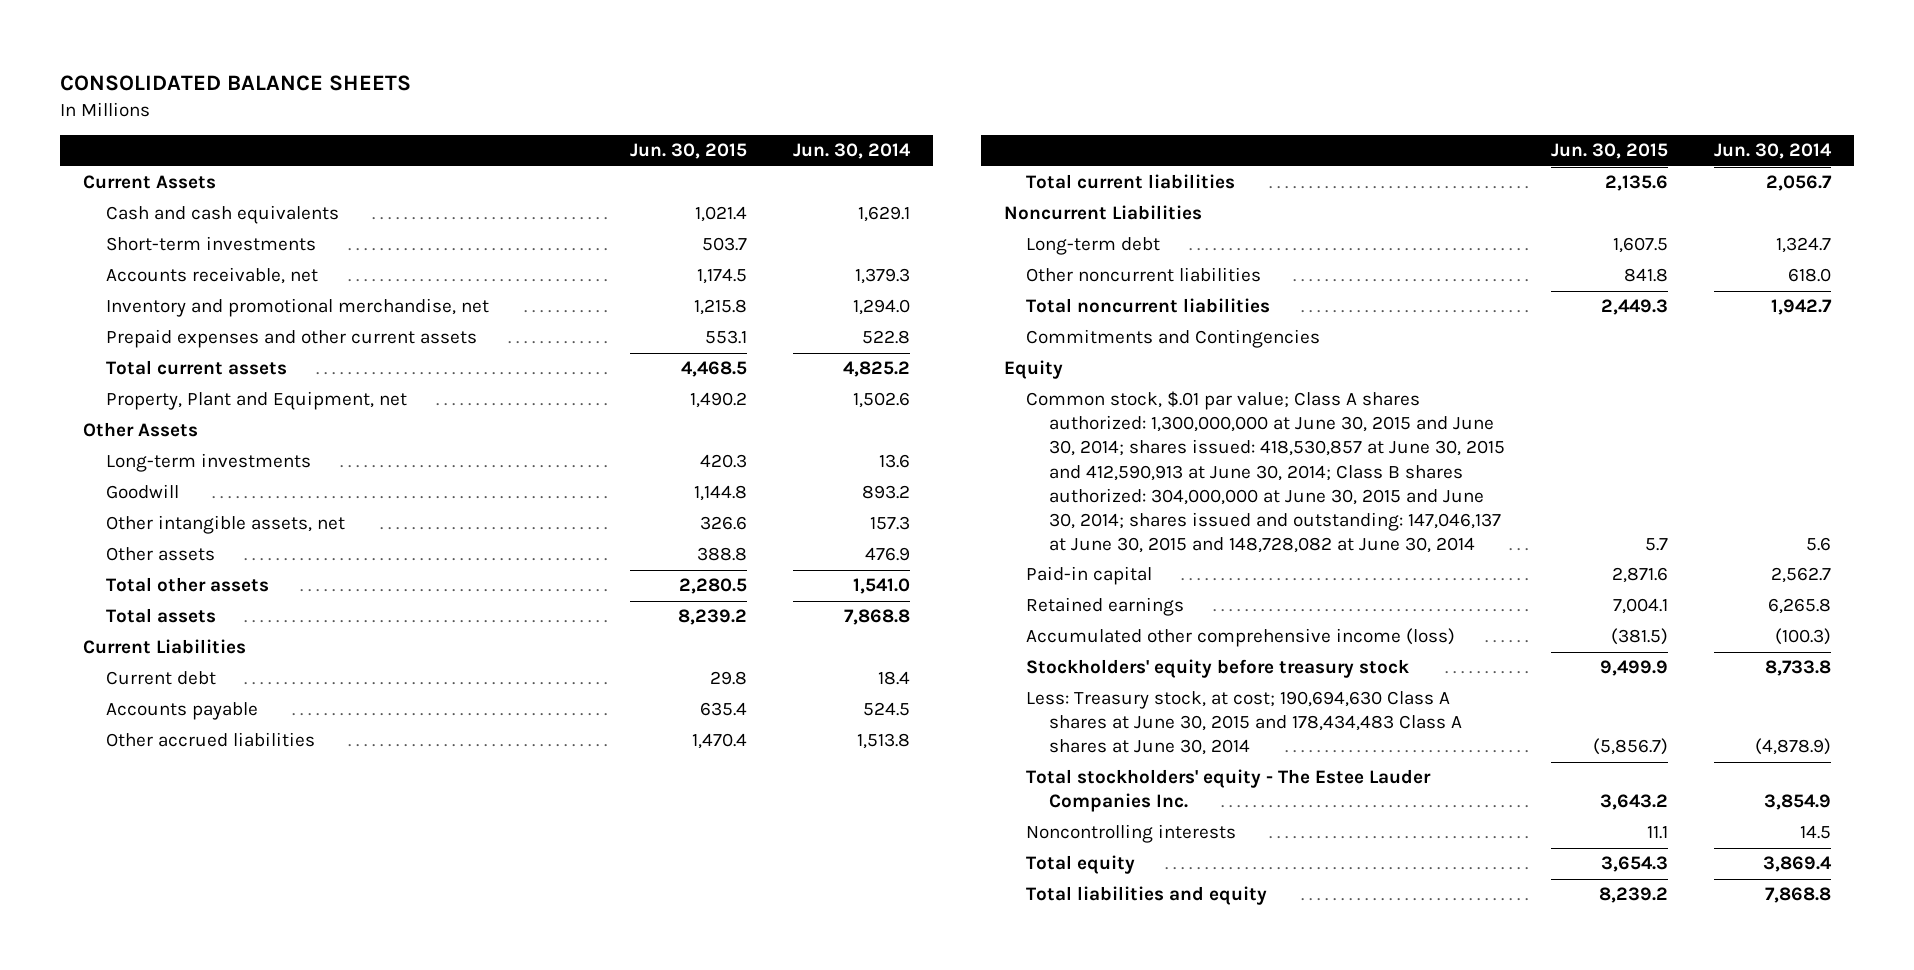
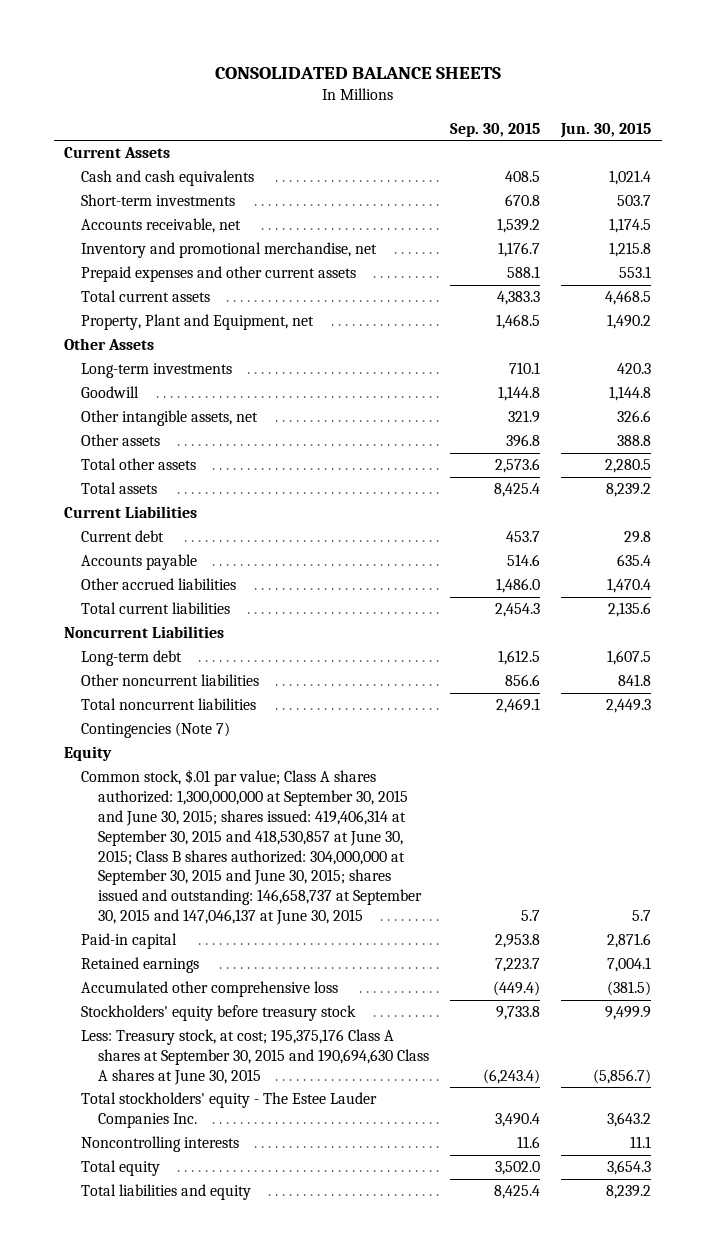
- | Jun. 30, 2015 | Jun. 30, 2014
+ | Sep. 30, 2015 | Jun. 30, 2015
- Commitments and Contingencies
+ Contingencies (Note 7)
- Common stock, $.01 par value; Class A shares authorized: 1,300,000,000 at June 30, 2015 and June 30, 2014; shares issued: 418,530,857 at June 30, 2015 and 412,590,913 at June 30, 2014; Class B shares authorized: 304,000,000 at June 30, 2015 and June 30, 2014; shares issued and outstanding: 147,046,137 at June 30, 2015 and 148,728,082 at June 30, 2014 | 5.7 | 5.6
+ Common stock, $.01 par value; Class A shares authorized: 1,300,000,000 at September 30, 2015 and June 30, 2015; shares issued: 419,406,314 at September 30, 2015 and 418,530,857 at June 30, 2015; Class B shares authorized: 304,000,000 at September 30, 2015 and June 30, 2015; shares issued and outstanding: 146,658,737 at September 30, 2015 and 147,046,137 at June 30, 2015 | 5.7 | 5.7
- Accumulated other comprehensive income (loss) | (381.5) | (100.3)
+ Accumulated other comprehensive loss | (449.4) | (381.5)
- Less: Treasury stock, at cost; 190,694,630 Class A shares at June 30, 2015 and 178,434,483 Class A shares at June 30, 2014 | (5,856.7) | (4,878.9)
+ Less: Treasury stock, at cost; 195,375,176 Class A shares at September 30, 2015 and 190,694,630 Class A shares at June 30, 2015 | (6,243.4) | (5,856.7)

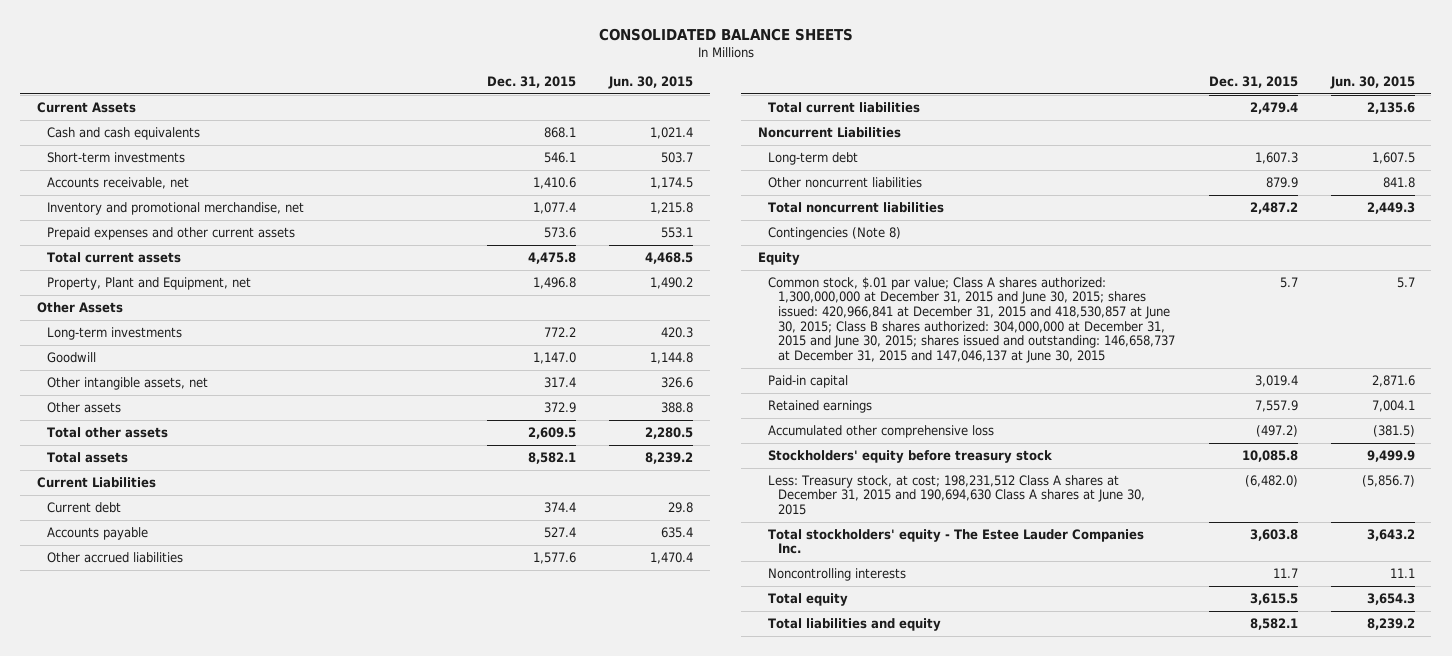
- | Sep. 30, 2015 | Jun. 30, 2015
+ | Dec. 31, 2015 | Jun. 30, 2015
- Contingencies (Note 7)
+ Contingencies (Note 8)
- Common stock, $.01 par value; Class A shares authorized: 1,300,000,000 at September 30, 2015 and June 30, 2015; shares issued: 419,406,314 at September 30, 2015 and 418,530,857 at June 30, 2015; Class B shares authorized: 304,000,000 at September 30, 2015 and June 30, 2015; shares issued and outstanding: 146,658,737 at September 30, 2015 and 147,046,137 at June 30, 2015 | 5.7 | 5.7
+ Common stock, $.01 par value; Class A shares authorized: 1,300,000,000 at December 31, 2015 and June 30, 2015; shares issued: 420,966,841 at December 31, 2015 and 418,530,857 at June 30, 2015; Class B shares authorized: 304,000,000 at December 31, 2015 and June 30, 2015; shares issued and outstanding: 146,658,737 at December 31, 2015 and 147,046,137 at June 30, 2015 | 5.7 | 5.7
- Less: Treasury stock, at cost; 195,375,176 Class A shares at September 30, 2015 and 190,694,630 Class A shares at June 30, 2015 | (6,243.4) | (5,856.7)
+ Less: Treasury stock, at cost; 198,231,512 Class A shares at December 31, 2015 and 190,694,630 Class A shares at June 30, 2015 | (6,482.0) | (5,856.7)

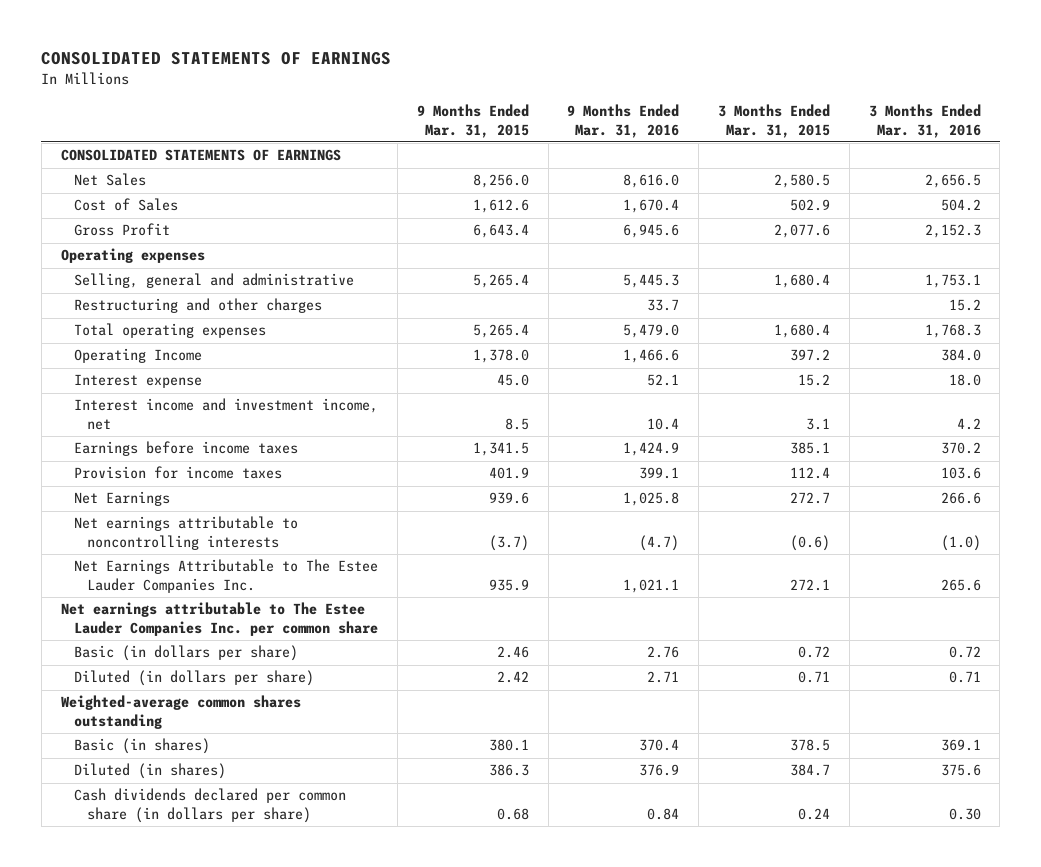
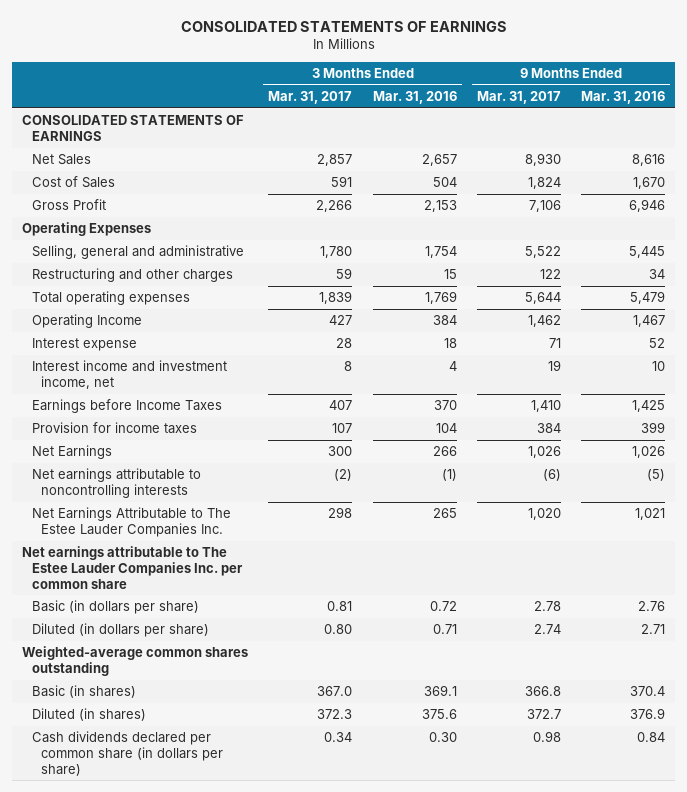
- | 9 Months Ended Mar. 31, 2015 | 9 Months Ended Mar. 31, 2016 | 3 Months Ended Mar. 31, 2015 | 3 Months Ended Mar. 31, 2016
+ | 3 Months Ended Mar. 31, 2017 | 3 Months Ended Mar. 31, 2016 | 9 Months Ended Mar. 31, 2017 | 9 Months Ended Mar. 31, 2016
- Net Sales | 8,256.0 | 8,616.0 | 2,580.5 | 2,656.5
- Cost of Sales | 1,612.6 | 1,670.4 | 502.9 | 504.2
- Gross Profit | 6,643.4 | 6,945.6 | 2,077.6 | 2,152.3
- Operating expenses
- Selling, general and administrative | 5,265.4 | 5,445.3 | 1,680.4 | 1,753.1
- Restructuring and other charges | | 33.7 | | 15.2
- Total operating expenses | 5,265.4 | 5,479.0 | 1,680.4 | 1,768.3
- Operating Income | 1,378.0 | 1,466.6 | 397.2 | 384.0
- Interest expense | 45.0 | 52.1 | 15.2 | 18.0
- Interest income and investment income, net | 8.5 | 10.4 | 3.1 | 4.2
- Earnings before income taxes | 1,341.5 | 1,424.9 | 385.1 | 370.2
- Provision for income taxes | 401.9 | 399.1 | 112.4 | 103.6
- Net Earnings | 939.6 | 1,025.8 | 272.7 | 266.6
- Net earnings attributable to noncontrolling interests | (3.7) | (4.7) | (0.6) | (1.0)
- Net Earnings Attributable to The Estee Lauder Companies Inc. | 935.9 | 1,021.1 | 272.1 | 265.6
+ Net Sales | 2,857 | 2,657 | 8,930 | 8,616
+ Cost of Sales | 591 | 504 | 1,824 | 1,670
+ Gross Profit | 2,266 | 2,153 | 7,106 | 6,946
+ Operating Expenses
+ Selling, general and administrative | 1,780 | 1,754 | 5,522 | 5,445
+ Restructuring and other charges | 59 | 15 | 122 | 34
+ Total operating expenses | 1,839 | 1,769 | 5,644 | 5,479
+ Operating Income | 427 | 384 | 1,462 | 1,467
+ Interest expense | 28 | 18 | 71 | 52
+ Interest income and investment income, net | 8 | 4 | 19 | 10
+ Earnings before Income Taxes | 407 | 370 | 1,410 | 1,425
+ Provision for income taxes | 107 | 104 | 384 | 399
+ Net Earnings | 300 | 266 | 1,026 | 1,026
+ Net earnings attributable to noncontrolling interests | (2) | (1) | (6) | (5)
+ Net Earnings Attributable to The Estee Lauder Companies Inc. | 298 | 265 | 1,020 | 1,021

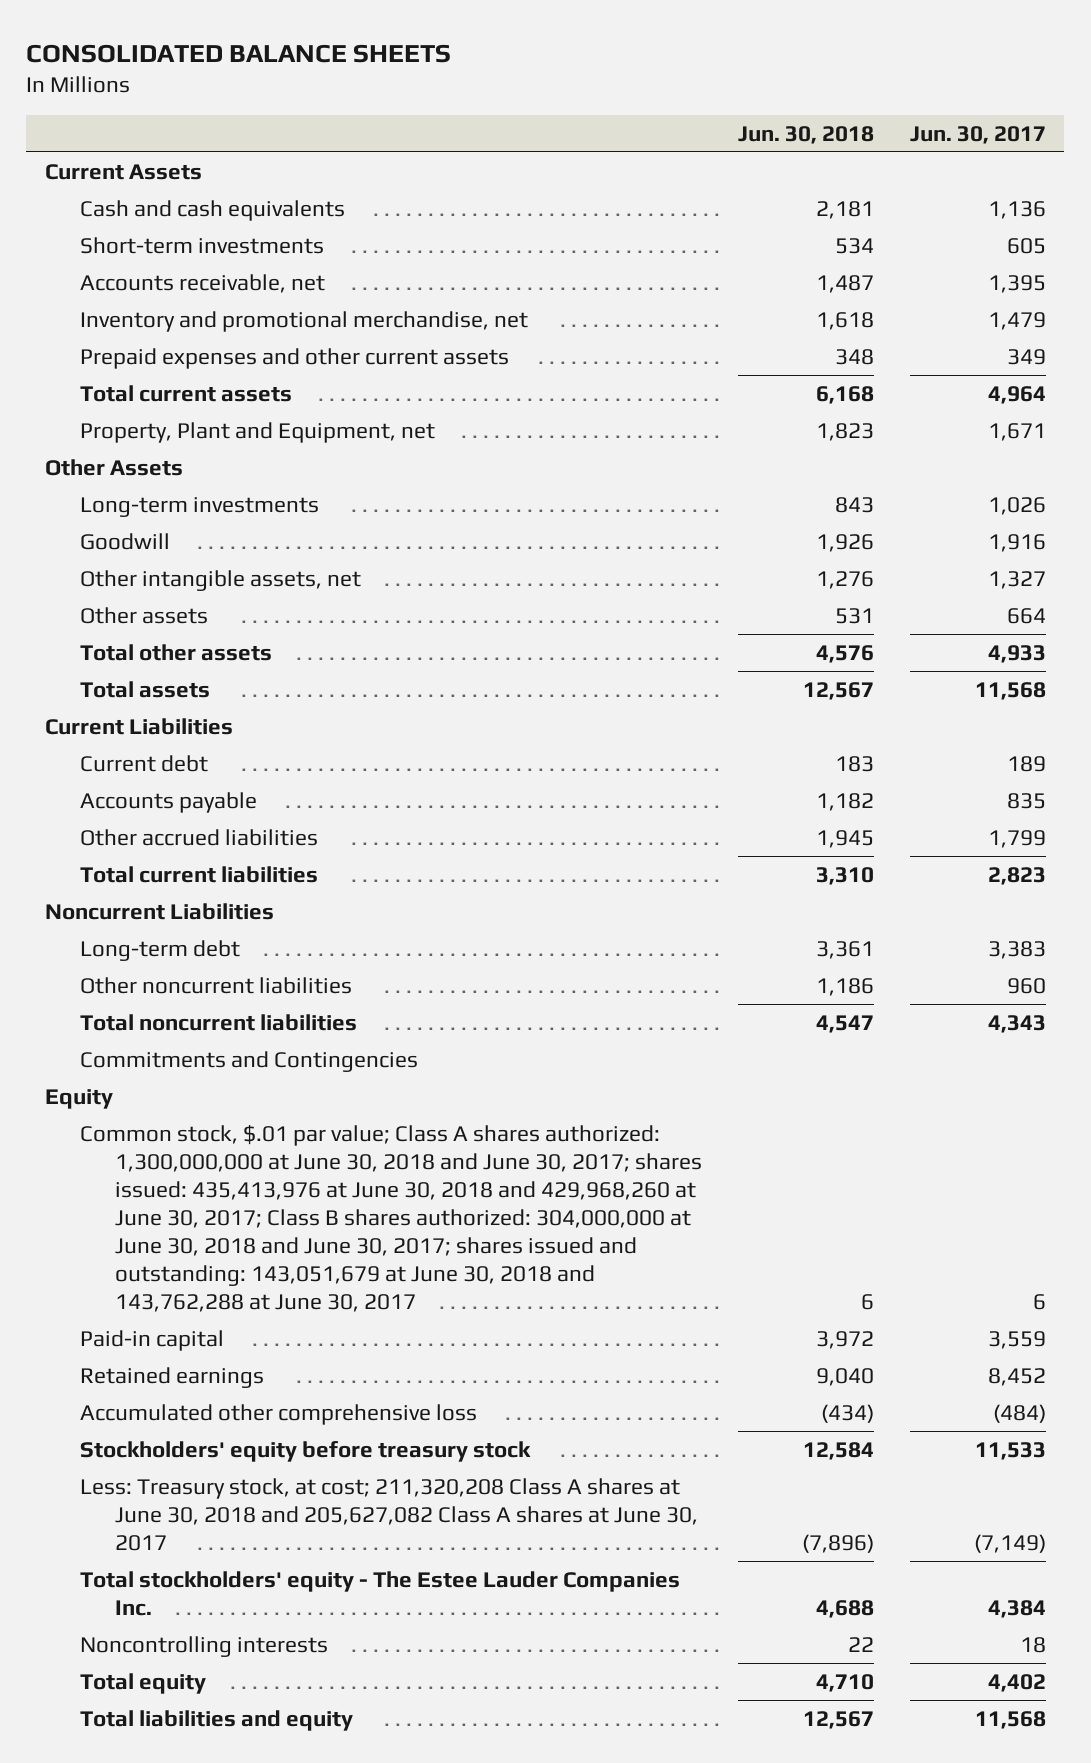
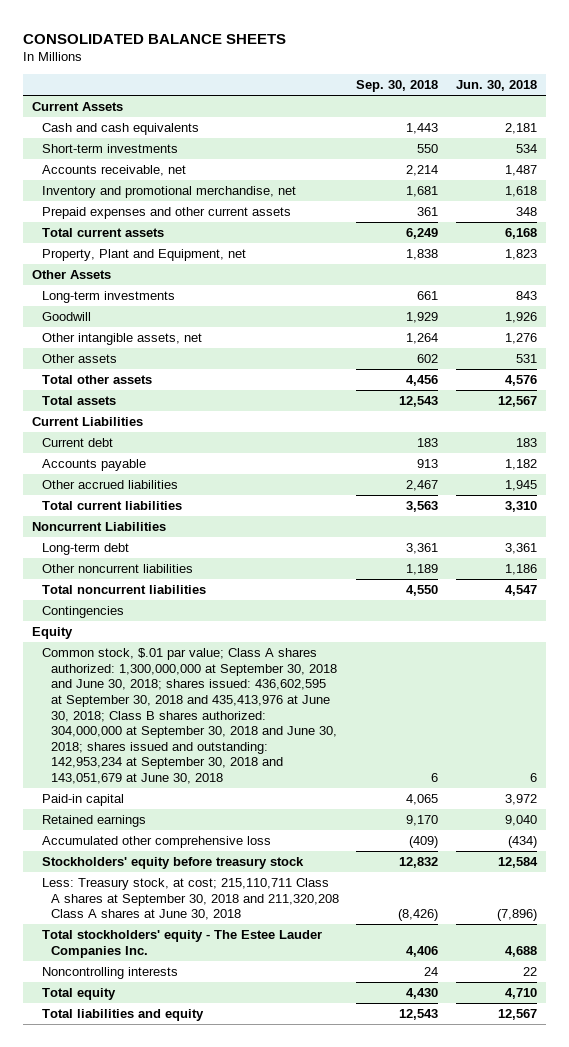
- | Jun. 30, 2018 | Jun. 30, 2017
+ | Sep. 30, 2018 | Jun. 30, 2018
- Commitments and Contingencies
+ Contingencies
- Common stock, $.01 par value; Class A shares authorized: 1,300,000,000 at June 30, 2018 and June 30, 2017; shares issued: 435,413,976 at June 30, 2018 and 429,968,260 at June 30, 2017; Class B shares authorized: 304,000,000 at June 30, 2018 and June 30, 2017; shares issued and outstanding: 143,051,679 at June 30, 2018 and 143,762,288 at June 30, 2017 | 6 | 6
+ Common stock, $.01 par value; Class A shares authorized: 1,300,000,000 at September 30, 2018 and June 30, 2018; shares issued: 436,602,595 at September 30, 2018 and 435,413,976 at June 30, 2018; Class B shares authorized: 304,000,000 at September 30, 2018 and June 30, 2018; shares issued and outstanding: 142,953,234 at September 30, 2018 and 143,051,679 at June 30, 2018 | 6 | 6
- Less: Treasury stock, at cost; 211,320,208 Class A shares at June 30, 2018 and 205,627,082 Class A shares at June 30, 2017 | (7,896) | (7,149)
+ Less: Treasury stock, at cost; 215,110,711 Class A shares at September 30, 2018 and 211,320,208 Class A shares at June 30, 2018 | (8,426) | (7,896)

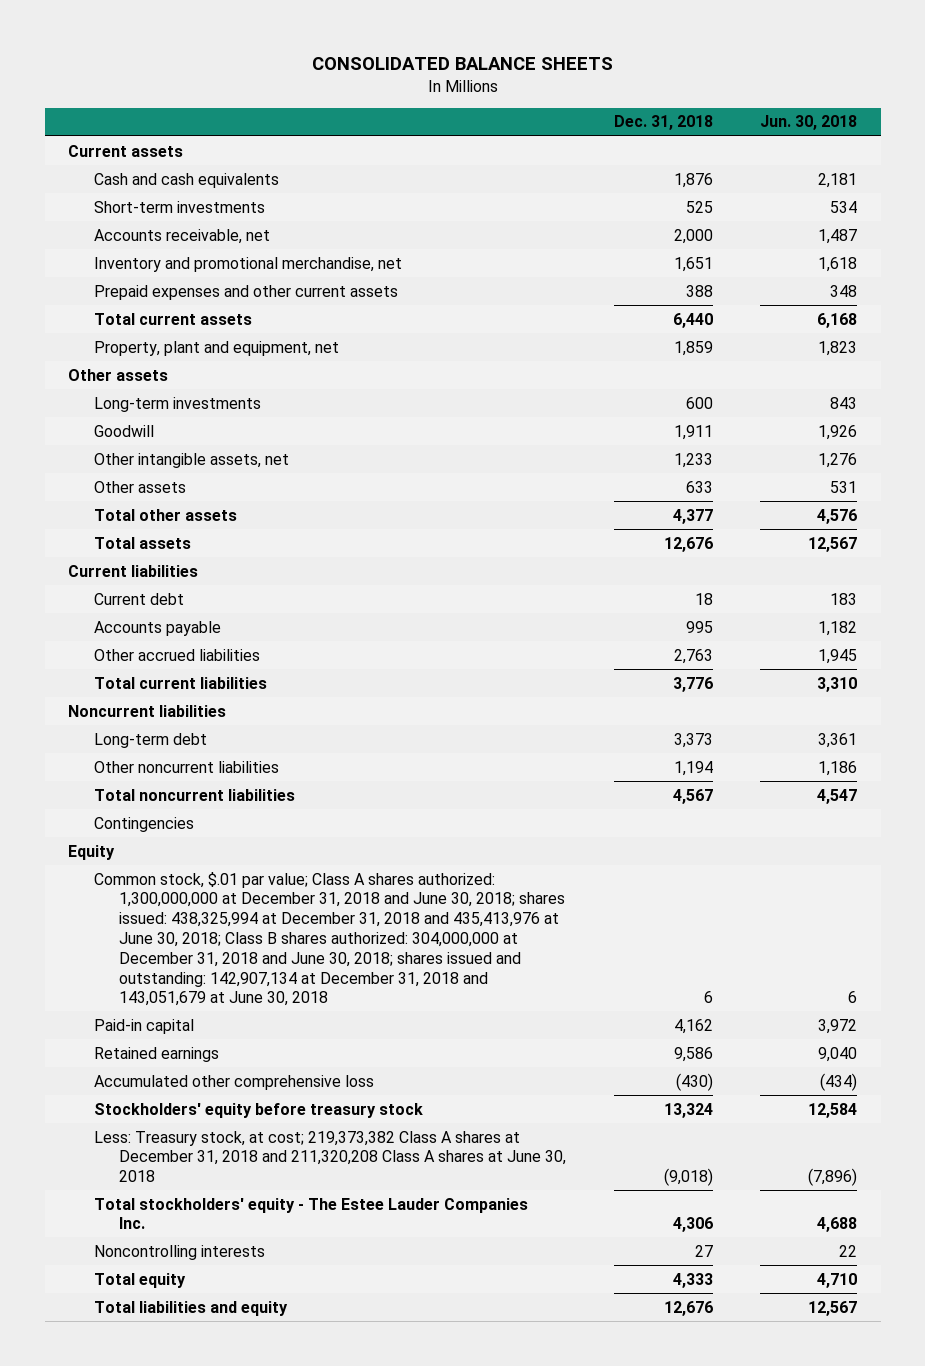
- | Sep. 30, 2018 | Jun. 30, 2018
+ | Dec. 31, 2018 | Jun. 30, 2018
- Current Assets
+ Current assets
- Property, Plant and Equipment, net | 1,838 | 1,823
- Other Assets
+ Property, plant and equipment, net | 1,859 | 1,823
+ Other assets
- Current Liabilities
+ Current liabilities
- Noncurrent Liabilities
+ Noncurrent liabilities
- Common stock, $.01 par value; Class A shares authorized: 1,300,000,000 at September 30, 2018 and June 30, 2018; shares issued: 436,602,595 at September 30, 2018 and 435,413,976 at June 30, 2018; Class B shares authorized: 304,000,000 at September 30, 2018 and June 30, 2018; shares issued and outstanding: 142,953,234 at September 30, 2018 and 143,051,679 at June 30, 2018 | 6 | 6
+ Common stock, $.01 par value; Class A shares authorized: 1,300,000,000 at December 31, 2018 and June 30, 2018; shares issued: 438,325,994 at December 31, 2018 and 435,413,976 at June 30, 2018; Class B shares authorized: 304,000,000 at December 31, 2018 and June 30, 2018; shares issued and outstanding: 142,907,134 at December 31, 2018 and 143,051,679 at June 30, 2018 | 6 | 6
- Less: Treasury stock, at cost; 215,110,711 Class A shares at September 30, 2018 and 211,320,208 Class A shares at June 30, 2018 | (8,426) | (7,896)
+ Less: Treasury stock, at cost; 219,373,382 Class A shares at December 31, 2018 and 211,320,208 Class A shares at June 30, 2018 | (9,018) | (7,896)

